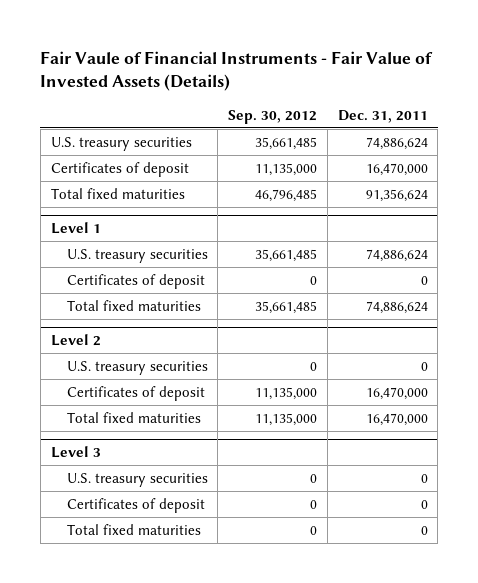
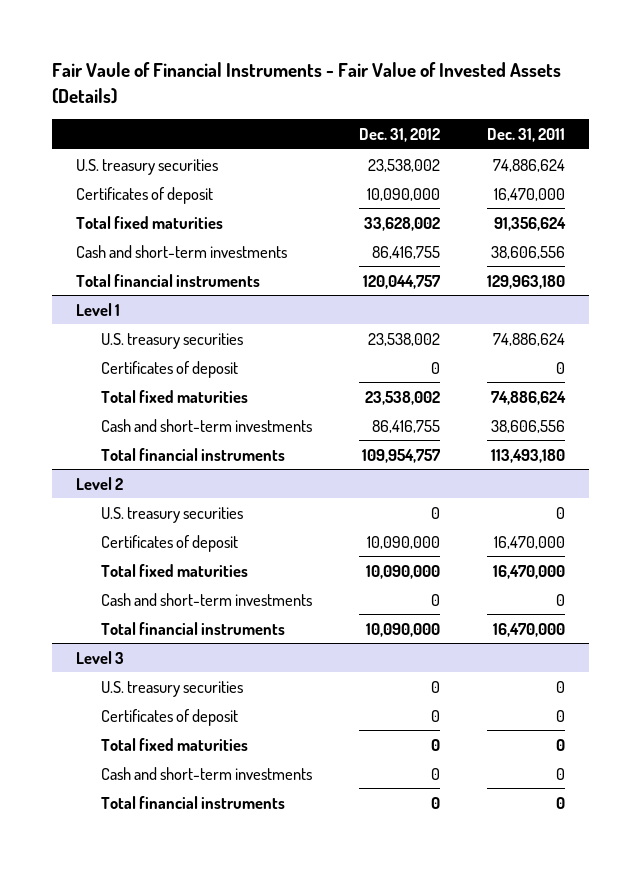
- | Sep. 30, 2012 | Dec. 31, 2011
+ | Dec. 31, 2012 | Dec. 31, 2011
+ Cash and short-term investments | 86,416,755 | 38,606,556
+ Total financial instruments | 120,044,757 | 129,963,180
@ Level 1
+ Cash and short-term investments | 86,416,755 | 38,606,556
+ Total financial instruments | 109,954,757 | 113,493,180
@ Level 2
+ Cash and short-term investments | 0 | 0
+ Total financial instruments | 10,090,000 | 16,470,000
@ Level 3
+ Cash and short-term investments | 0 | 0
+ Total financial instruments | 0 | 0

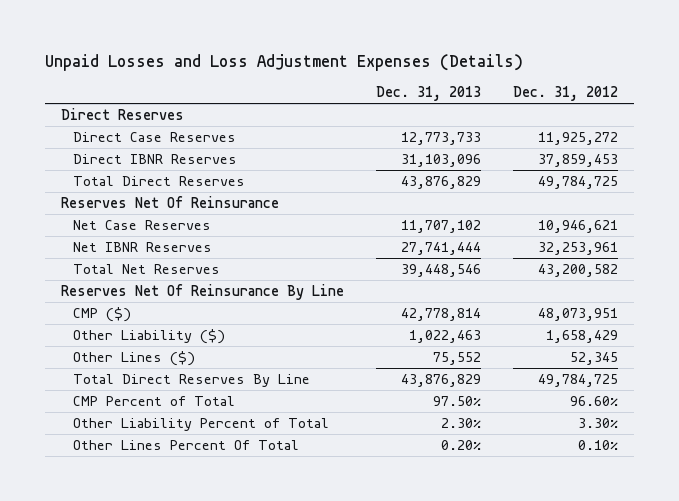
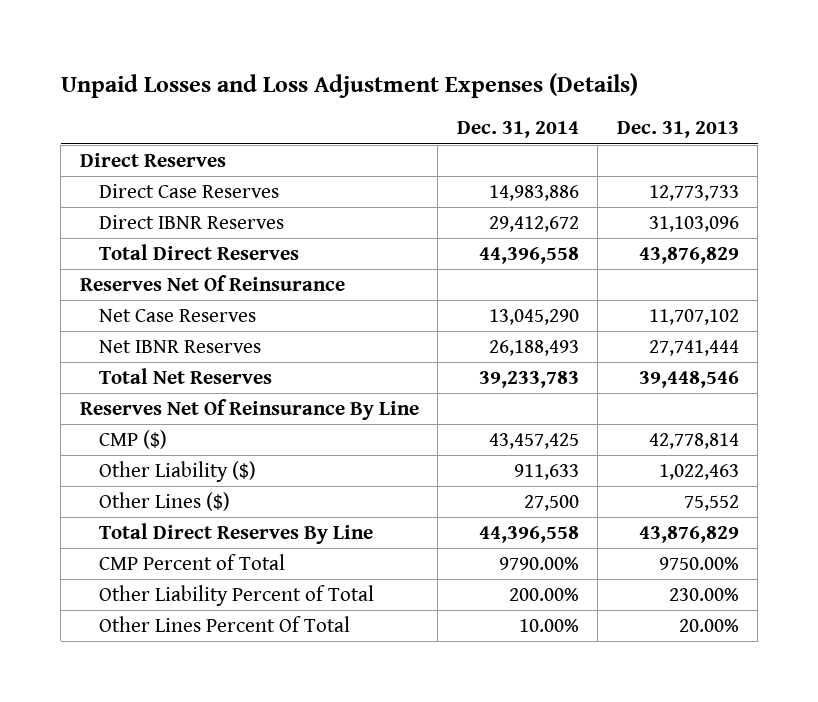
- | Dec. 31, 2013 | Dec. 31, 2012
+ | Dec. 31, 2014 | Dec. 31, 2013
- CMP Percent of Total | 97.50% | 96.60%
- Other Liability Percent of Total | 2.30% | 3.30%
- Other Lines Percent Of Total | 0.20% | 0.10%
+ CMP Percent of Total | 9790.00% | 9750.00%
+ Other Liability Percent of Total | 200.00% | 230.00%
+ Other Lines Percent Of Total | 10.00% | 20.00%

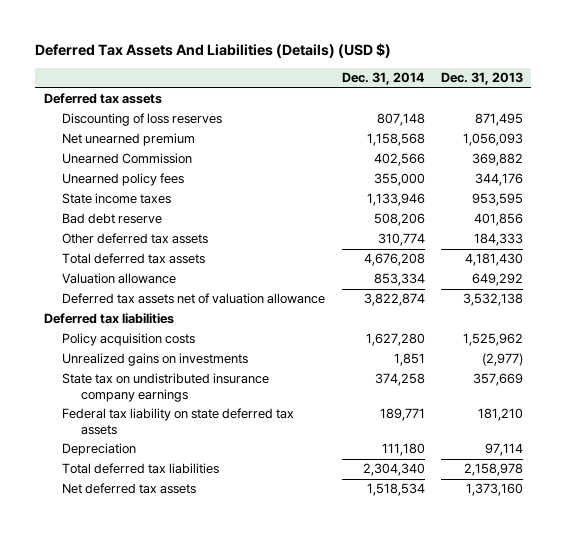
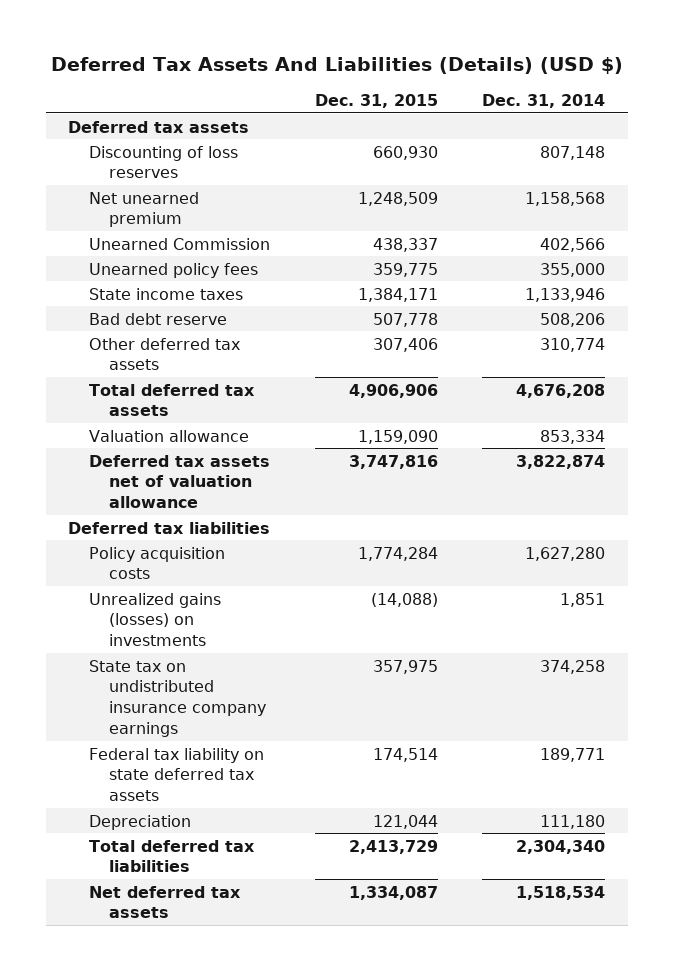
- | Dec. 31, 2014 | Dec. 31, 2013
+ | Dec. 31, 2015 | Dec. 31, 2014
- Unrealized gains on investments | 1,851 | (2,977)
+ Unrealized gains (losses) on investments | (14,088) | 1,851

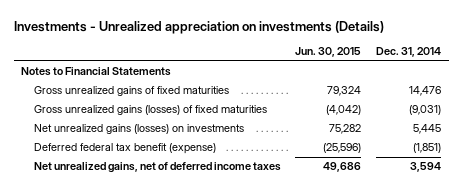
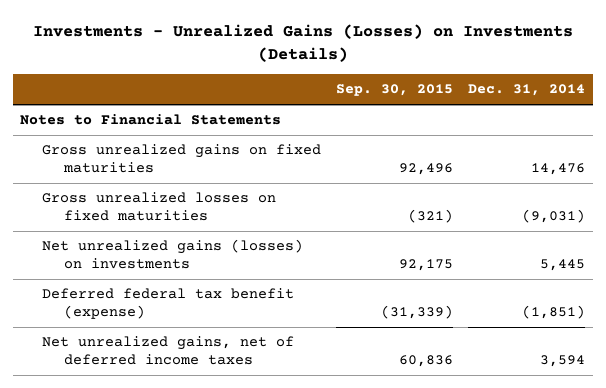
- Investments - Unrealized appreciation on investments (Details)
+ Investments - Unrealized Gains (Losses) on Investments (Details)
- | Jun. 30, 2015 | Dec. 31, 2014
+ | Sep. 30, 2015 | Dec. 31, 2014
- Gross unrealized gains of fixed maturities | 79,324 | 14,476
- Gross unrealized gains (losses) of fixed maturities | (4,042) | (9,031)
+ Gross unrealized gains on fixed maturities | 92,496 | 14,476
+ Gross unrealized losses on fixed maturities | (321) | (9,031)

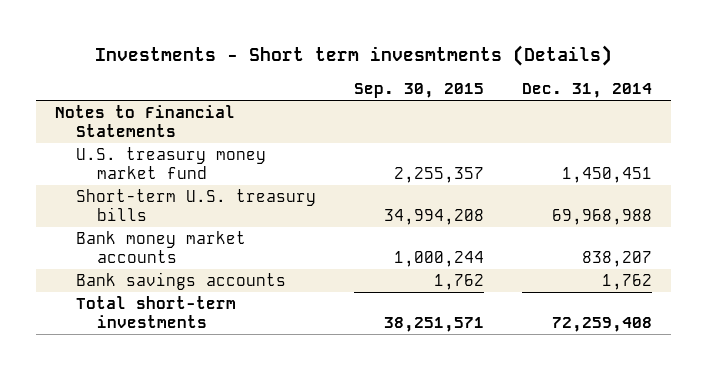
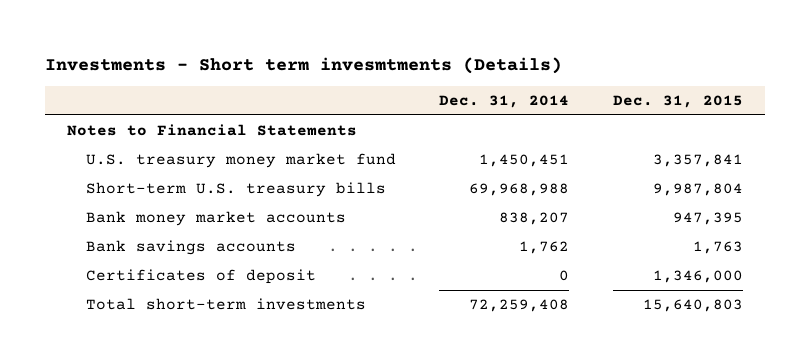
- | Sep. 30, 2015 | Dec. 31, 2014
+ | Dec. 31, 2014 | Dec. 31, 2015
+ Certificates of deposit | 0 | 1,346,000

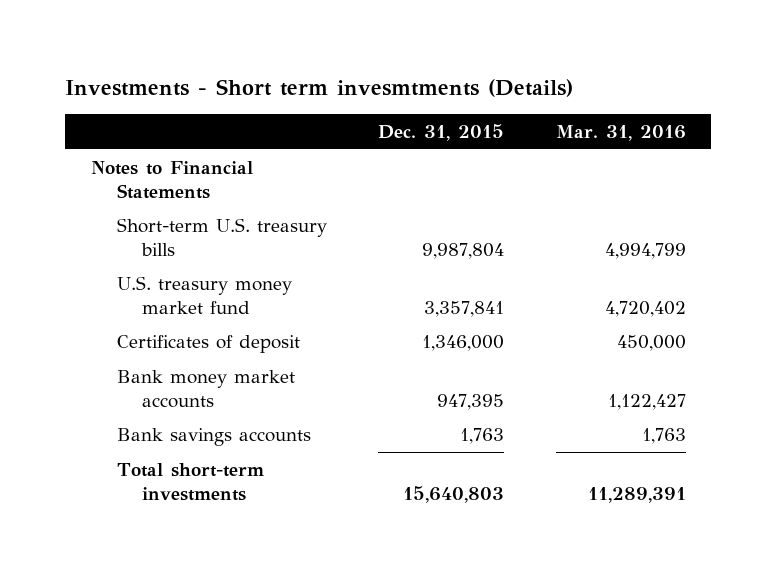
- | Dec. 31, 2014 | Dec. 31, 2015
+ | Dec. 31, 2015 | Mar. 31, 2016
moved down: U.S. treasury money market fund | 3,357,841 | 4,720,402
moved up: Certificates of deposit | 1,346,000 | 450,000

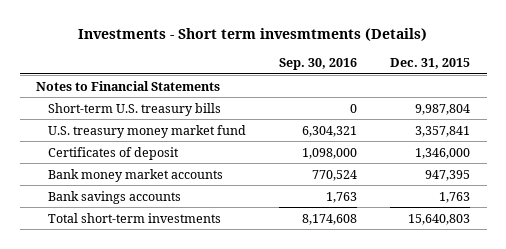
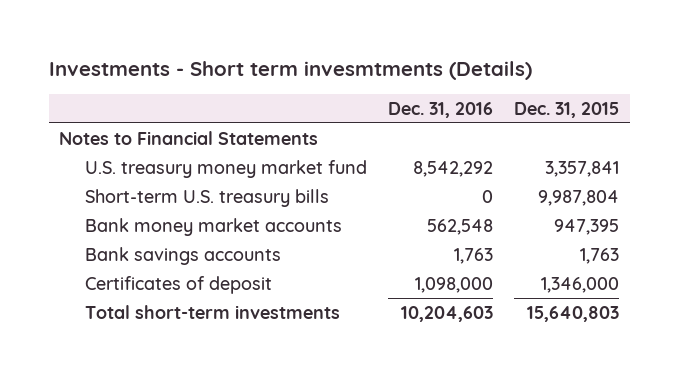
- | Sep. 30, 2016 | Dec. 31, 2015
+ | Dec. 31, 2016 | Dec. 31, 2015
moved down: Short-term U.S. treasury bills | 0 | 9,987,804
moved down: Certificates of deposit | 1,098,000 | 1,346,000

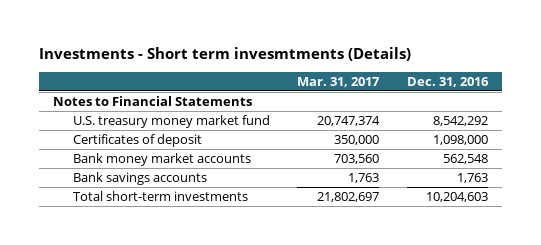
- | Dec. 31, 2016 | Dec. 31, 2015
+ | Mar. 31, 2017 | Dec. 31, 2016
- Short-term U.S. treasury bills | 0 | 9,987,804
moved up: Certificates of deposit | 350,000 | 1,098,000

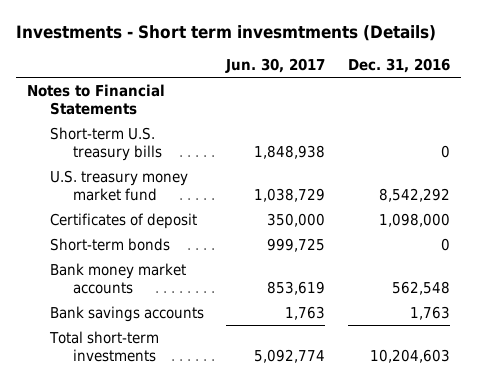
- | Mar. 31, 2017 | Dec. 31, 2016
+ | Jun. 30, 2017 | Dec. 31, 2016
+ Short-term U.S. treasury bills | 1,848,938 | 0
+ Short-term bonds | 999,725 | 0

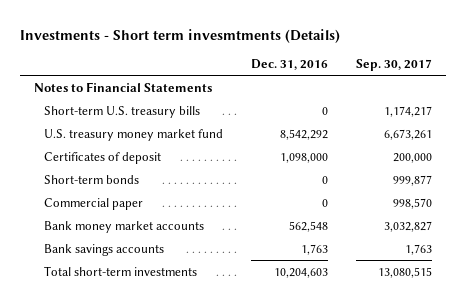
- | Jun. 30, 2017 | Dec. 31, 2016
+ | Dec. 31, 2016 | Sep. 30, 2017
+ Commercial paper | 0 | 998,570

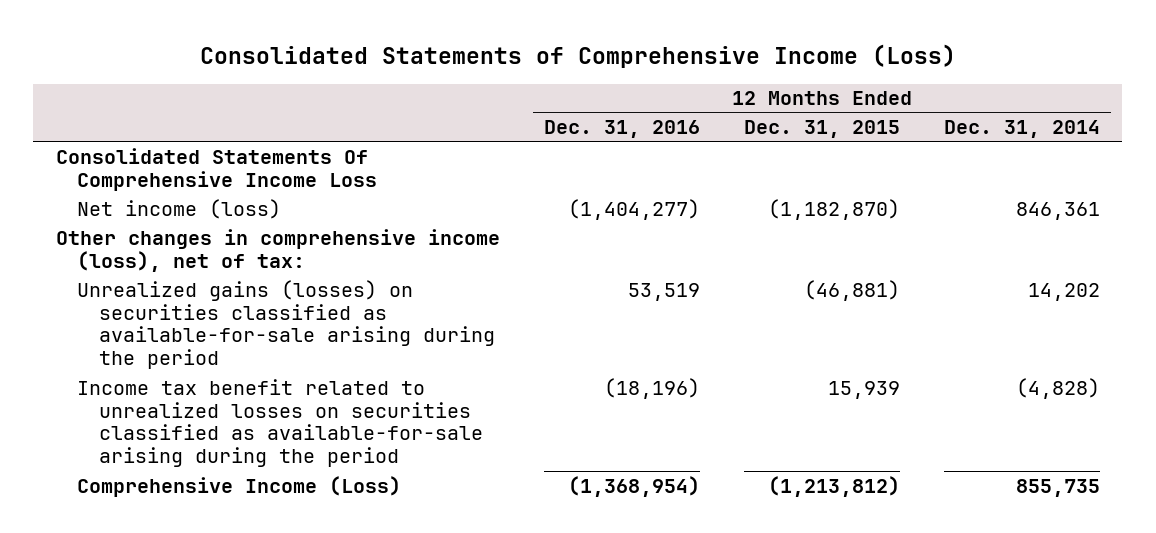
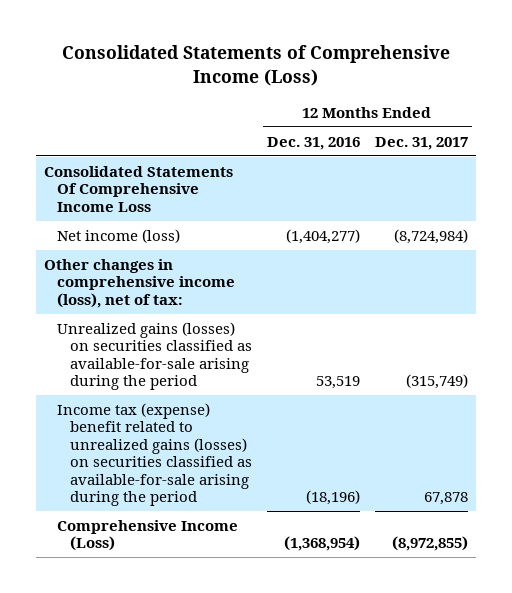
- | 12 Months Ended Dec. 31, 2016 | 12 Months Ended Dec. 31, 2015 | 12 Months Ended Dec. 31, 2014
+ | 12 Months Ended Dec. 31, 2016 | 12 Months Ended Dec. 31, 2017
- Income tax benefit related to unrealized losses on securities classified as available-for-sale arising during the period | (18,196) | 15,939 | (4,828)
+ Income tax (expense) benefit related to unrealized gains (losses) on securities classified as available-for-sale arising during the period | (18,196) | 67,878

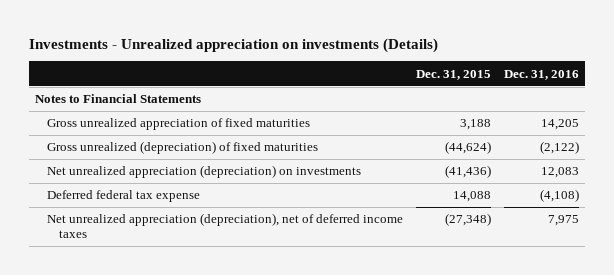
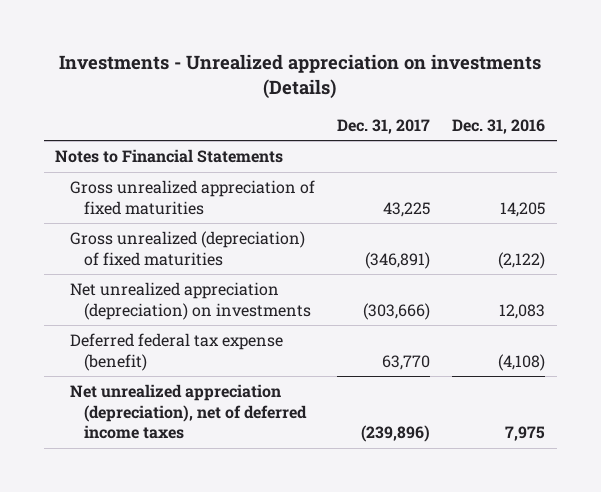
- | Dec. 31, 2015 | Dec. 31, 2016
+ | Dec. 31, 2017 | Dec. 31, 2016
- Deferred federal tax expense | 14,088 | (4,108)
+ Deferred federal tax expense (benefit) | 63,770 | (4,108)

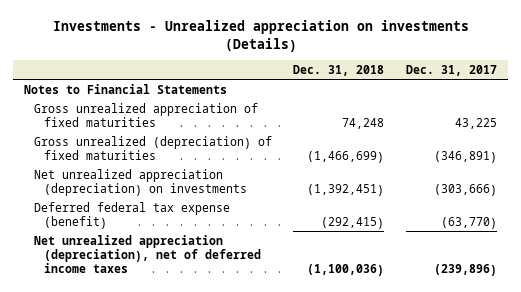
- | Dec. 31, 2017 | Dec. 31, 2016
+ | Dec. 31, 2018 | Dec. 31, 2017
- Deferred federal tax expense (benefit) | 63,770 | (4,108)
+ Deferred federal tax expense (benefit) | (292,415) | (63,770)

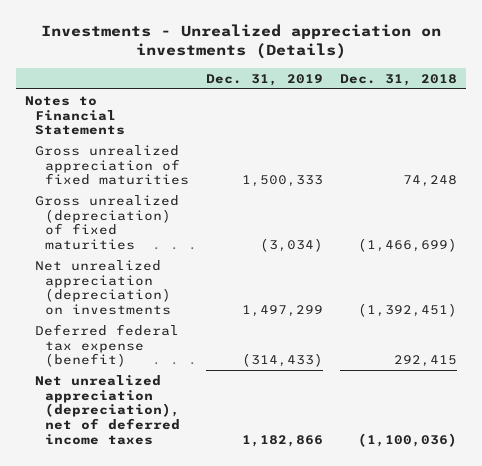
- | Dec. 31, 2018 | Dec. 31, 2017
+ | Dec. 31, 2019 | Dec. 31, 2018
- Deferred federal tax expense (benefit) | (292,415) | (63,770)
+ Deferred federal tax expense (benefit) | (314,433) | 292,415

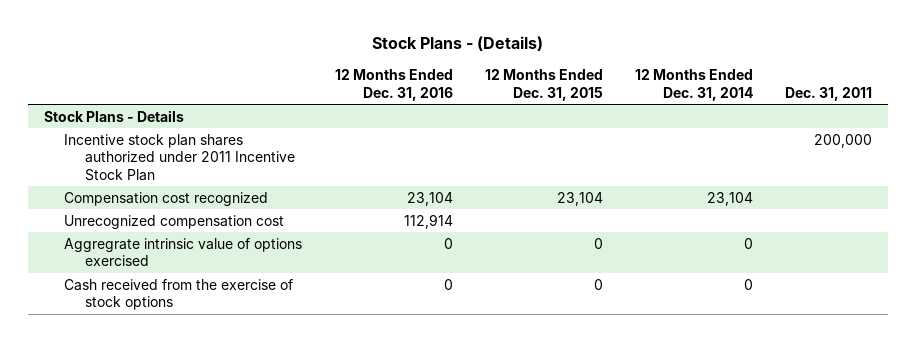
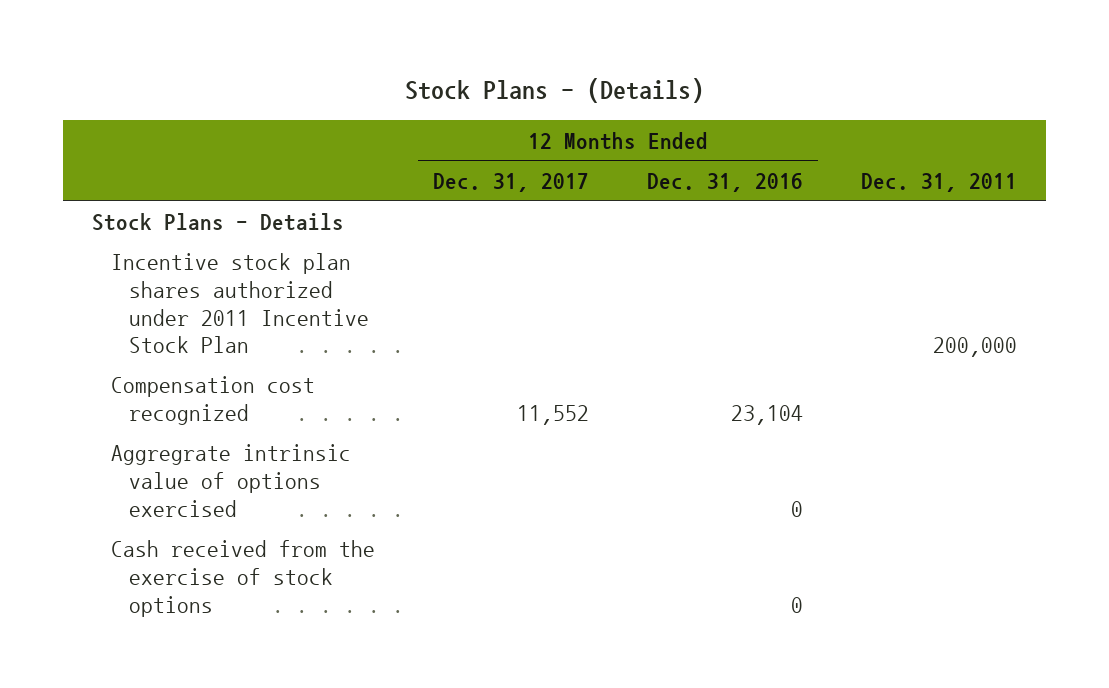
- | 12 Months Ended Dec. 31, 2016 | 12 Months Ended Dec. 31, 2015 | 12 Months Ended Dec. 31, 2014 | Dec. 31, 2011
+ | 12 Months Ended Dec. 31, 2017 | 12 Months Ended Dec. 31, 2016 | Dec. 31, 2011
- Unrecognized compensation cost | 112,914 | | |

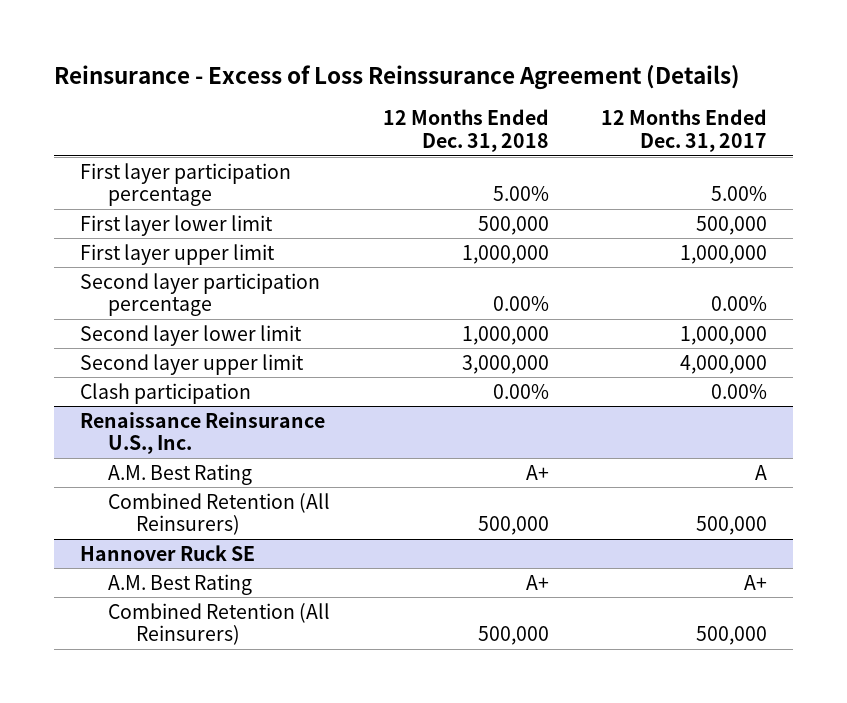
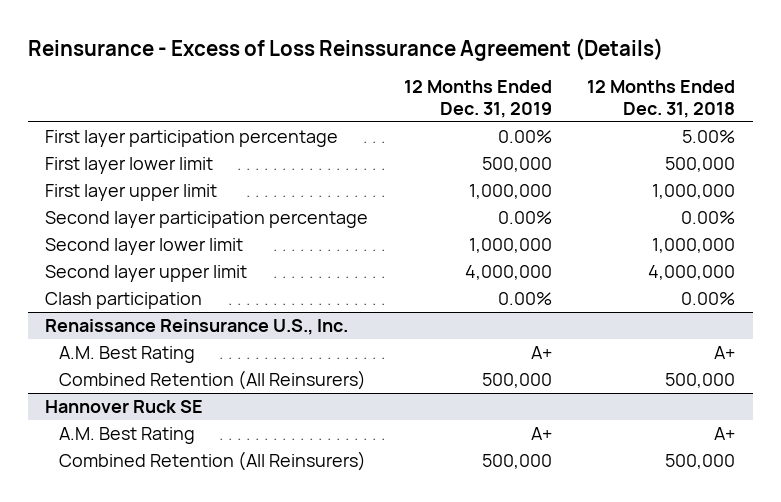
- | 12 Months Ended Dec. 31, 2018 | 12 Months Ended Dec. 31, 2017
+ | 12 Months Ended Dec. 31, 2019 | 12 Months Ended Dec. 31, 2018
- Second layer upper limit | 3,000,000 | 4,000,000
+ Second layer upper limit | 4,000,000 | 4,000,000

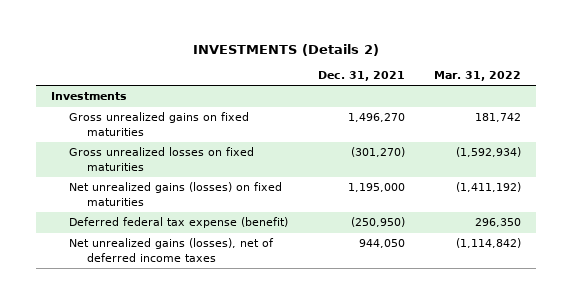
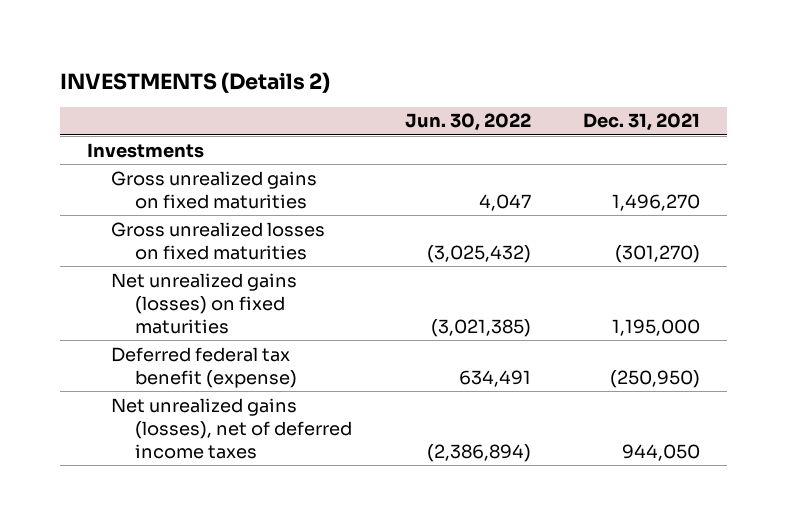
- | Dec. 31, 2021 | Mar. 31, 2022
+ | Jun. 30, 2022 | Dec. 31, 2021
- Deferred federal tax expense (benefit) | (250,950) | 296,350
+ Deferred federal tax benefit (expense) | 634,491 | (250,950)

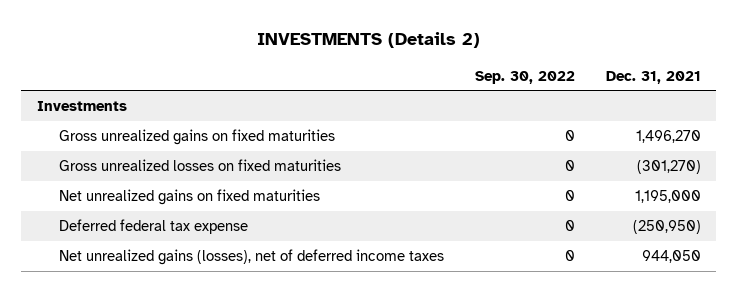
- | Jun. 30, 2022 | Dec. 31, 2021
+ | Sep. 30, 2022 | Dec. 31, 2021
- Net unrealized gains (losses) on fixed maturities | (3,021,385) | 1,195,000
- Deferred federal tax benefit (expense) | 634,491 | (250,950)
+ Net unrealized gains on fixed maturities | 0 | 1,195,000
+ Deferred federal tax expense | 0 | (250,950)

